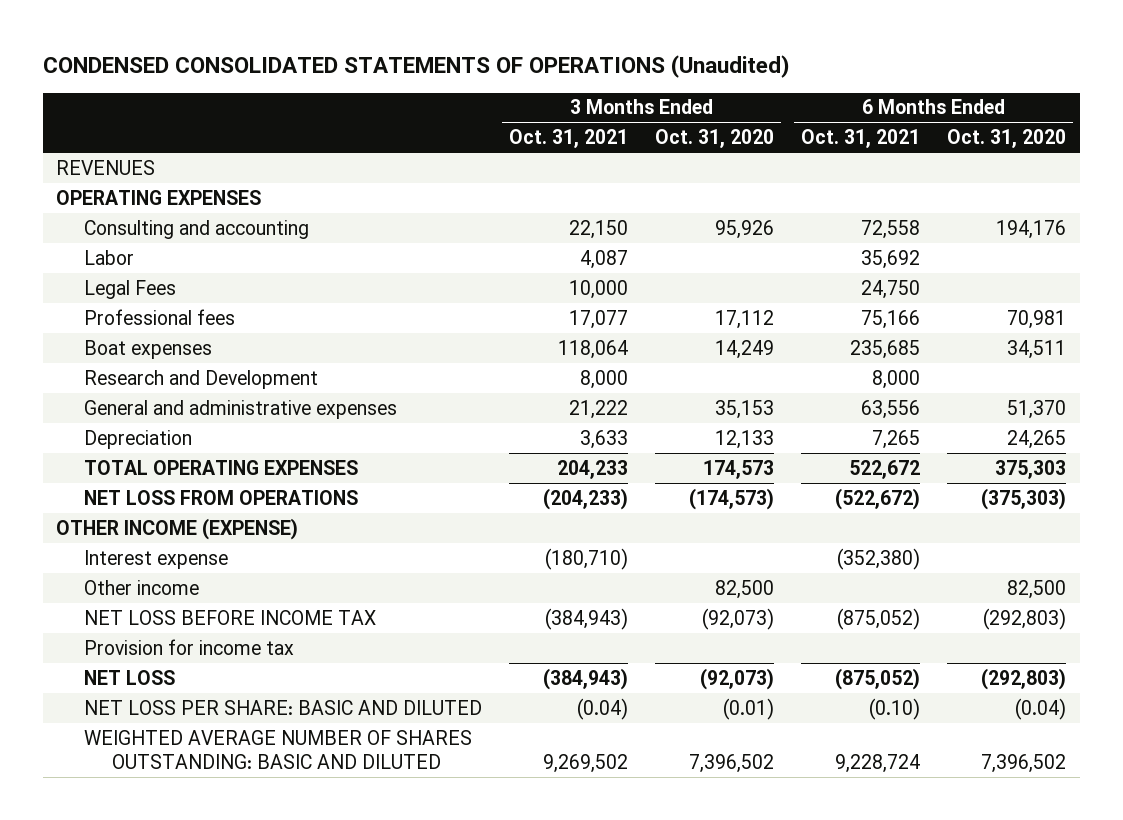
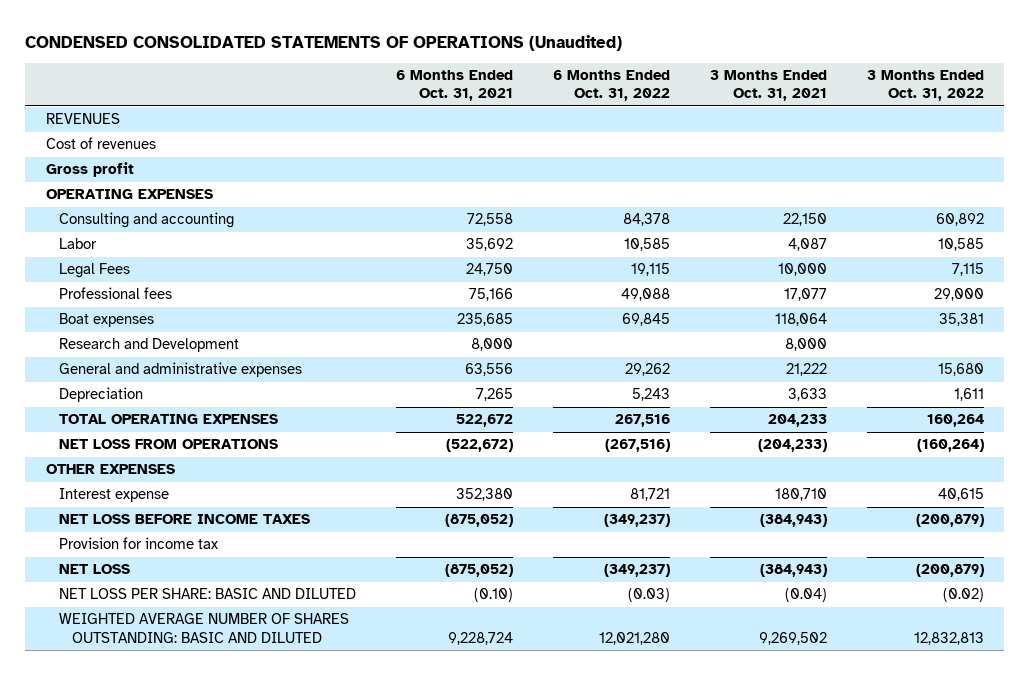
- | 3 Months Ended Oct. 31, 2021 | 3 Months Ended Oct. 31, 2020 | 6 Months Ended Oct. 31, 2021 | 6 Months Ended Oct. 31, 2020
+ | 6 Months Ended Oct. 31, 2021 | 6 Months Ended Oct. 31, 2022 | 3 Months Ended Oct. 31, 2021 | 3 Months Ended Oct. 31, 2022
+ Cost of revenues
+ Gross profit
- OTHER INCOME (EXPENSE)
- Interest expense | (180,710) | | (352,380) |
- Other income | | 82,500 | | 82,500
- NET LOSS BEFORE INCOME TAX | (384,943) | (92,073) | (875,052) | (292,803)
+ OTHER EXPENSES
+ Interest expense | 352,380 | 81,721 | 180,710 | 40,615
+ NET LOSS BEFORE INCOME TAXES | (875,052) | (349,237) | (384,943) | (200,879)

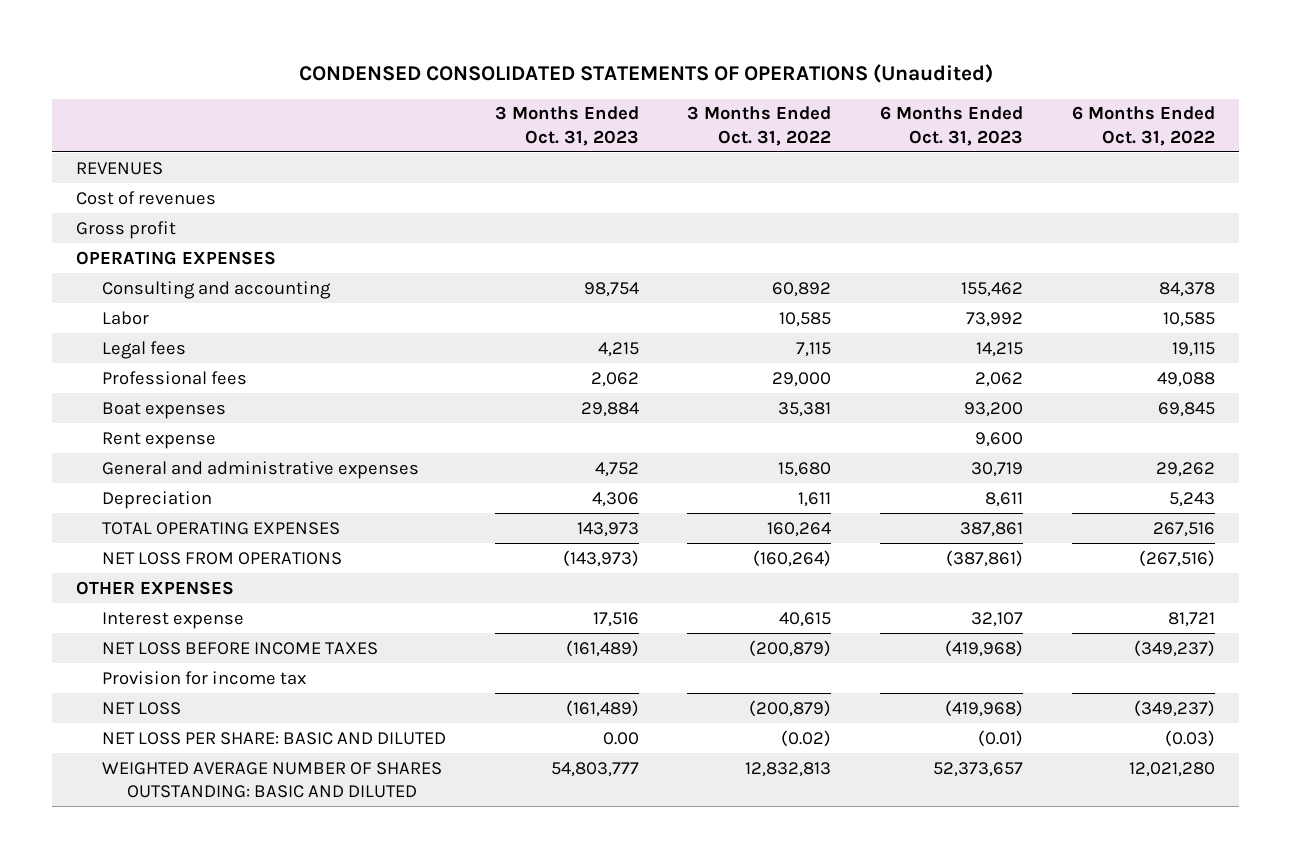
- | 6 Months Ended Oct. 31, 2021 | 6 Months Ended Oct. 31, 2022 | 3 Months Ended Oct. 31, 2021 | 3 Months Ended Oct. 31, 2022
+ | 3 Months Ended Oct. 31, 2023 | 3 Months Ended Oct. 31, 2022 | 6 Months Ended Oct. 31, 2023 | 6 Months Ended Oct. 31, 2022
- Legal Fees | 24,750 | 19,115 | 10,000 | 7,115
+ Legal fees | 4,215 | 7,115 | 14,215 | 19,115
- Research and Development | 8,000 | | 8,000 |
+ Rent expense | | | 9,600 |

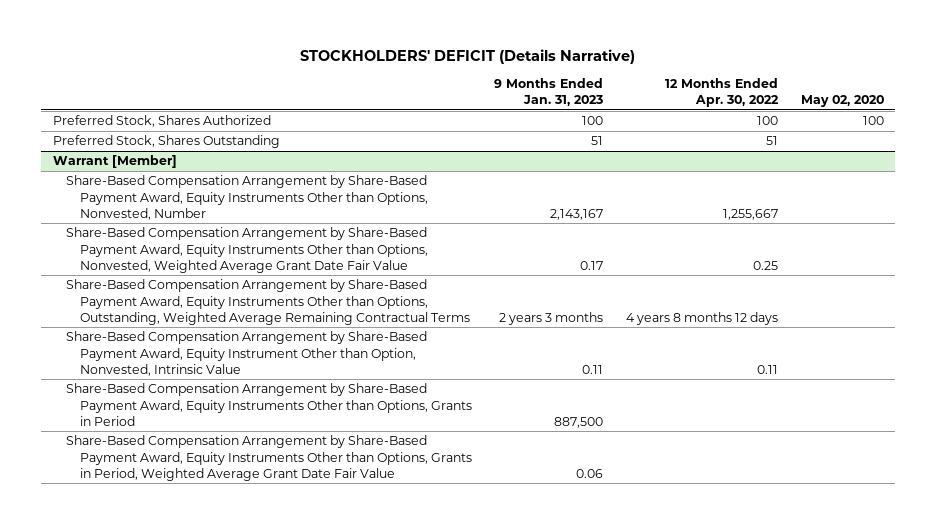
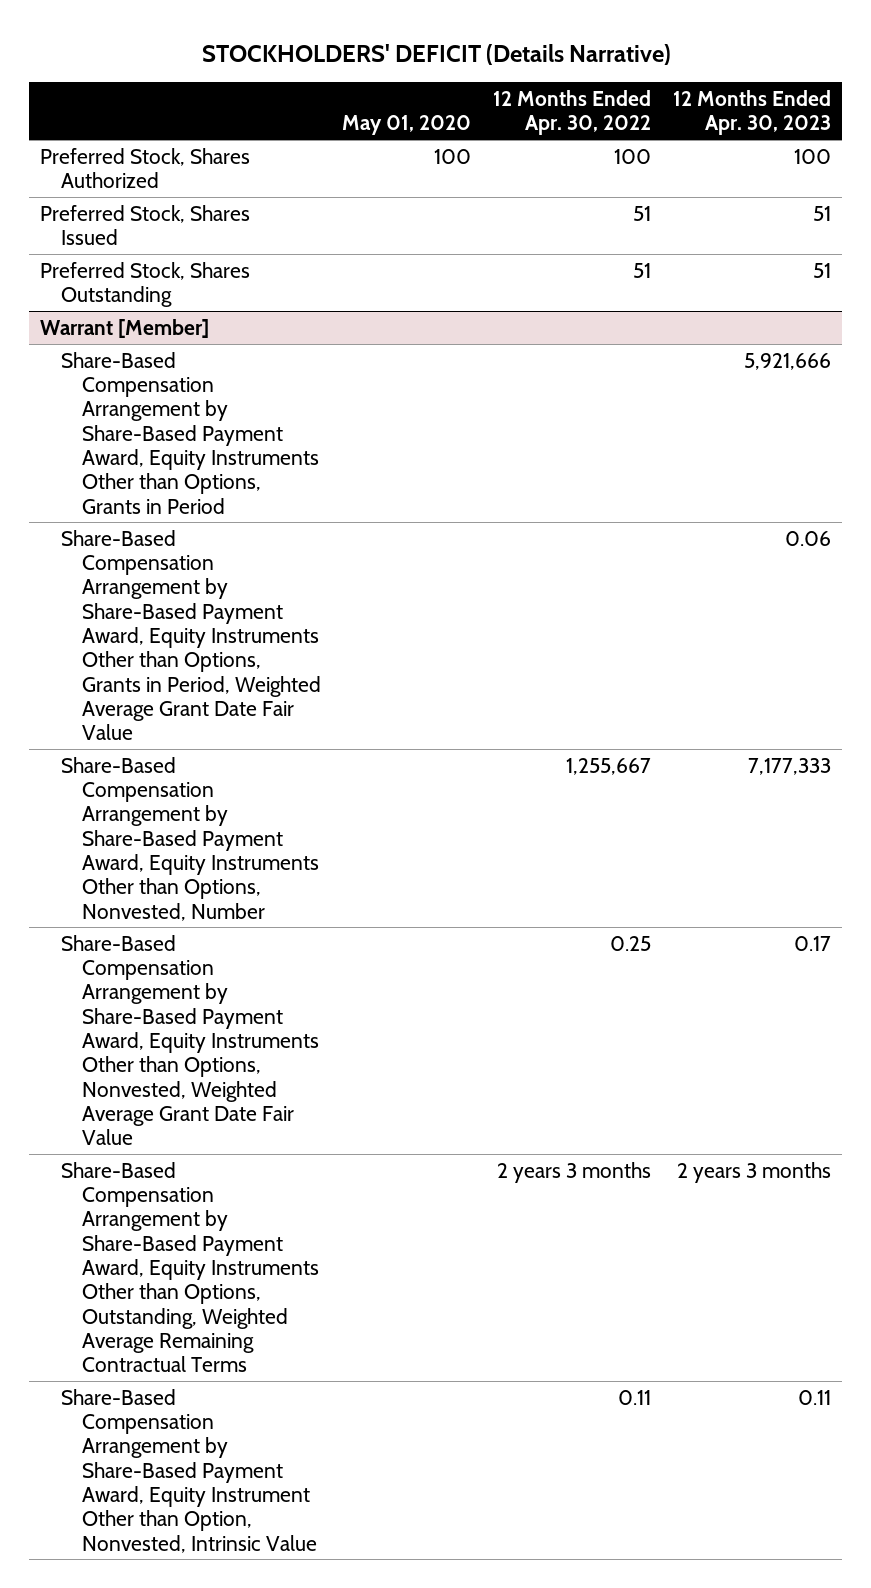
- | 9 Months Ended Jan. 31, 2023 | 12 Months Ended Apr. 30, 2022 | May 02, 2020
+ | May 01, 2020 | 12 Months Ended Apr. 30, 2022 | 12 Months Ended Apr. 30, 2023
+ Preferred Stock, Shares Issued | | 51 | 51
@ Warrant [Member]
moved up: Share-Based Compensation Arrangement by Share-Based Payment Award, Equity Instruments Other than Options, Grants in Period | | | 5,921,666
moved up: Share-Based Compensation Arrangement by Share-Based Payment Award, Equity Instruments Other than Options, Grants in Period, Weighted Average Grant Date Fair Value | | | 0.06
- Share-Based Compensation Arrangement by Share-Based Payment Award, Equity Instruments Other than Options, Outstanding, Weighted Average Remaining Contractual Terms | 2 years 3 months | 4 years 8 months 12 days |
+ Share-Based Compensation Arrangement by Share-Based Payment Award, Equity Instruments Other than Options, Outstanding, Weighted Average Remaining Contractual Terms | | 2 years 3 months | 2 years 3 months

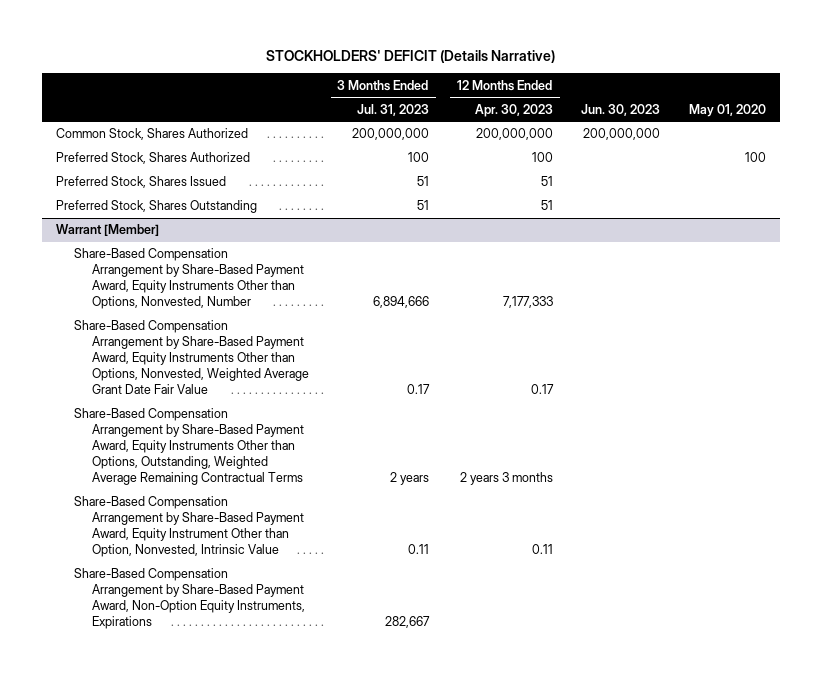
- | May 01, 2020 | 12 Months Ended Apr. 30, 2022 | 12 Months Ended Apr. 30, 2023
+ | 3 Months Ended Jul. 31, 2023 | 12 Months Ended Apr. 30, 2023 | Jun. 30, 2023 | May 01, 2020
+ Common Stock, Shares Authorized | 200,000,000 | 200,000,000 | 200,000,000 |
@ Warrant [Member]
- Share-Based Compensation Arrangement by Share-Based Payment Award, Equity Instruments Other than Options, Grants in Period | | | 5,921,666
- Share-Based Compensation Arrangement by Share-Based Payment Award, Equity Instruments Other than Options, Grants in Period, Weighted Average Grant Date Fair Value | | | 0.06
+ Share-Based Compensation Arrangement by Share-Based Payment Award, Non-Option Equity Instruments, Expirations | 282,667 | | |

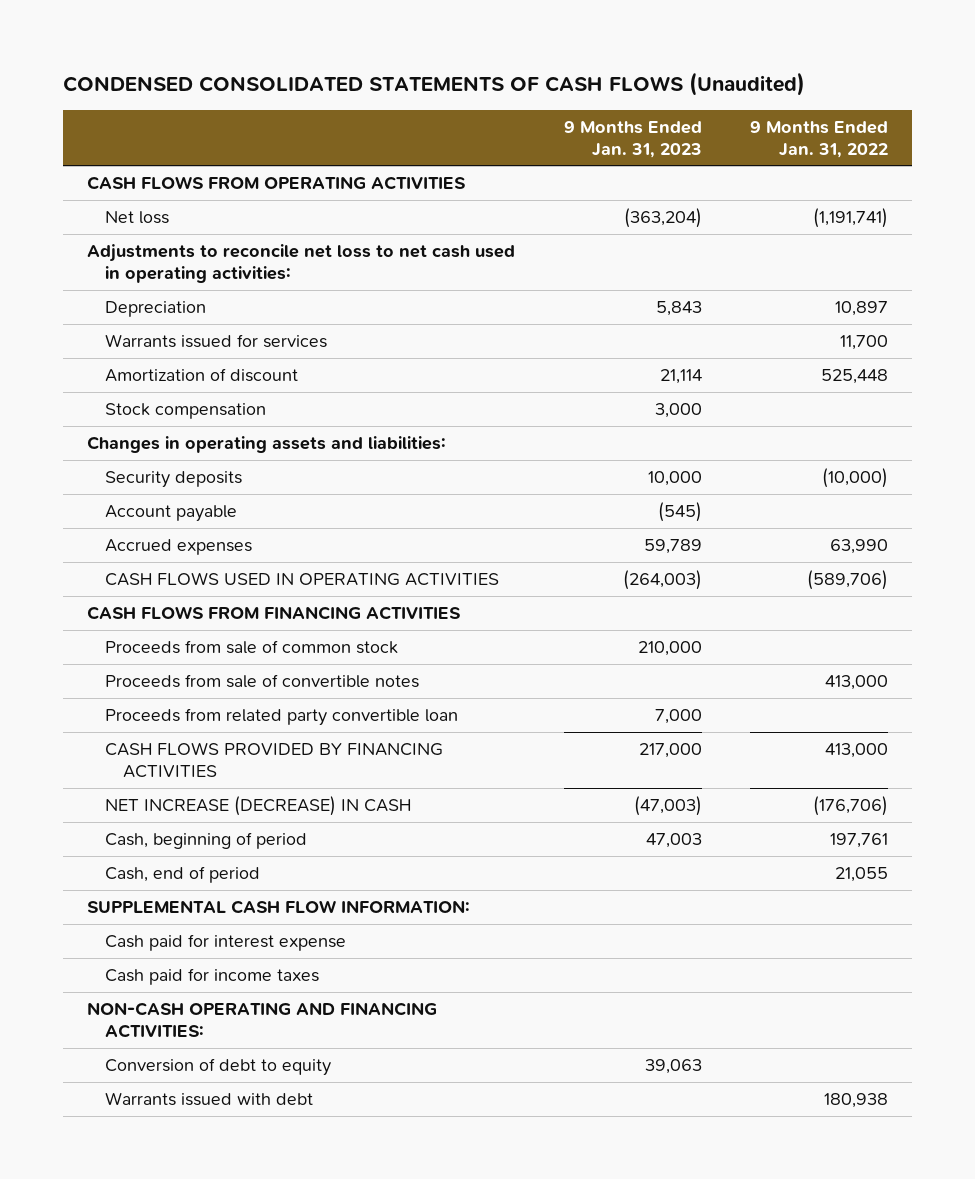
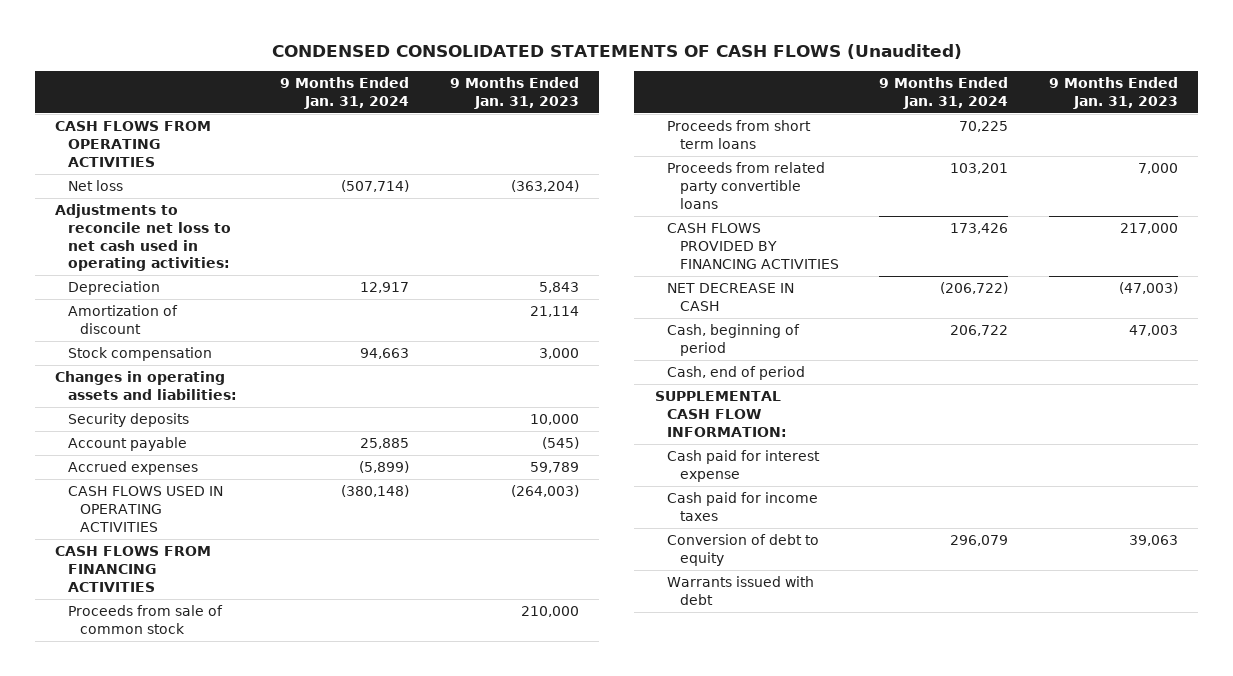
- | 9 Months Ended Jan. 31, 2023 | 9 Months Ended Jan. 31, 2022
+ | 9 Months Ended Jan. 31, 2024 | 9 Months Ended Jan. 31, 2023
- Warrants issued for services | | 11,700
- Proceeds from sale of convertible notes | | 413,000
- Proceeds from related party convertible loan | 7,000 |
+ Proceeds from short term loans | 70,225 |
+ Proceeds from related party convertible loans | 103,201 | 7,000
- NET INCREASE (DECREASE) IN CASH | (47,003) | (176,706)
+ NET DECREASE IN CASH | (206,722) | (47,003)
- NON-CASH OPERATING AND FINANCING ACTIVITIES:

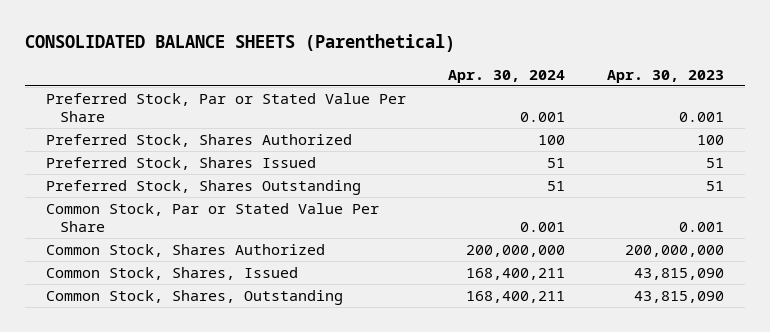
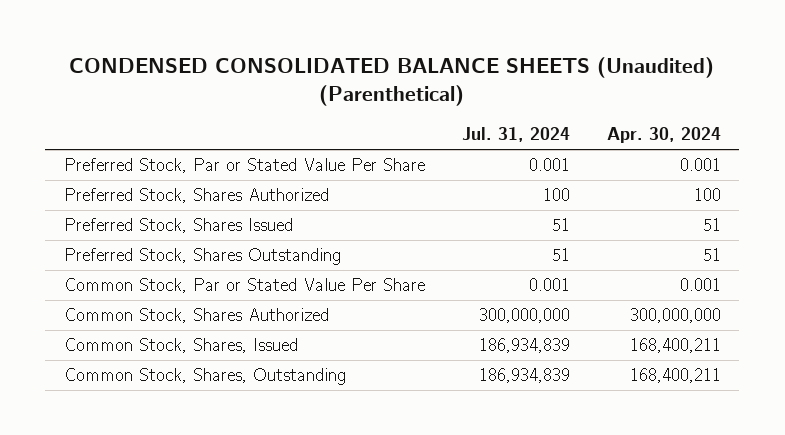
- CONSOLIDATED BALANCE SHEETS (Parenthetical)
+ CONDENSED CONSOLIDATED BALANCE SHEETS (Unaudited) (Parenthetical)
- | Apr. 30, 2024 | Apr. 30, 2023
+ | Jul. 31, 2024 | Apr. 30, 2024
- Common Stock, Shares Authorized | 200,000,000 | 200,000,000
+ Common Stock, Shares Authorized | 300,000,000 | 300,000,000

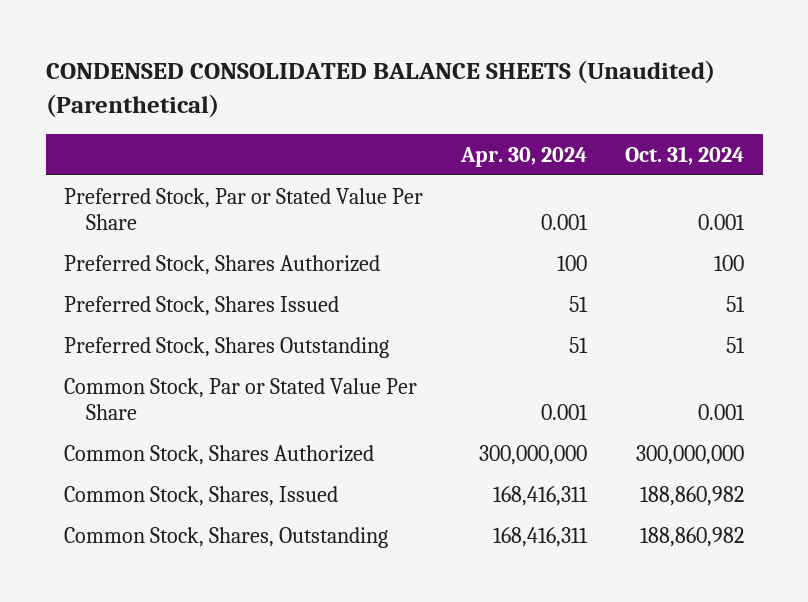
- | Jul. 31, 2024 | Apr. 30, 2024
+ | Apr. 30, 2024 | Oct. 31, 2024
- Common Stock, Shares, Issued | 186,934,839 | 168,400,211
- Common Stock, Shares, Outstanding | 186,934,839 | 168,400,211
+ Common Stock, Shares, Issued | 168,416,311 | 188,860,982
+ Common Stock, Shares, Outstanding | 168,416,311 | 188,860,982

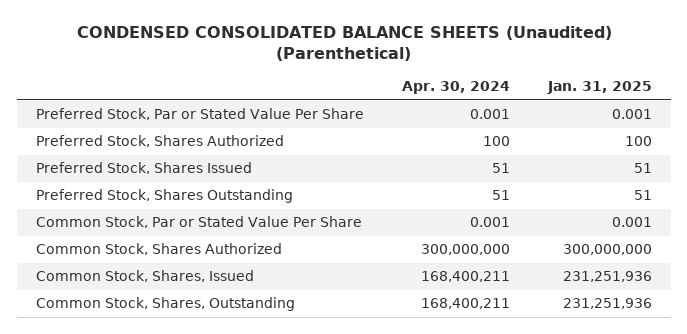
- | Apr. 30, 2024 | Oct. 31, 2024
+ | Apr. 30, 2024 | Jan. 31, 2025
- Common Stock, Shares, Issued | 168,416,311 | 188,860,982
- Common Stock, Shares, Outstanding | 168,416,311 | 188,860,982
+ Common Stock, Shares, Issued | 168,400,211 | 231,251,936
+ Common Stock, Shares, Outstanding | 168,400,211 | 231,251,936

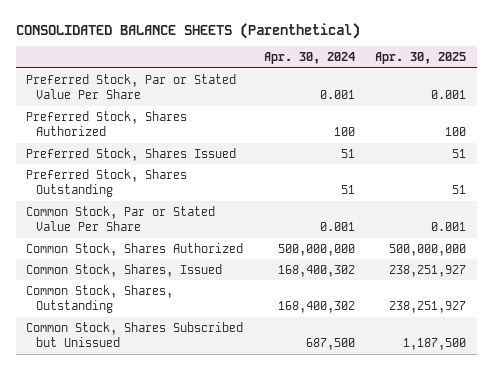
- CONDENSED CONSOLIDATED BALANCE SHEETS (Unaudited) (Parenthetical)
+ CONSOLIDATED BALANCE SHEETS (Parenthetical)
- | Apr. 30, 2024 | Jan. 31, 2025
+ | Apr. 30, 2024 | Apr. 30, 2025
- Common Stock, Shares Authorized | 300,000,000 | 300,000,000
- Common Stock, Shares, Issued | 168,400,211 | 231,251,936
- Common Stock, Shares, Outstanding | 168,400,211 | 231,251,936
+ Common Stock, Shares Authorized | 500,000,000 | 500,000,000
+ Common Stock, Shares, Issued | 168,400,302 | 238,251,927
+ Common Stock, Shares, Outstanding | 168,400,302 | 238,251,927
+ Common Stock, Shares Subscribed but Unissued | 687,500 | 1,187,500

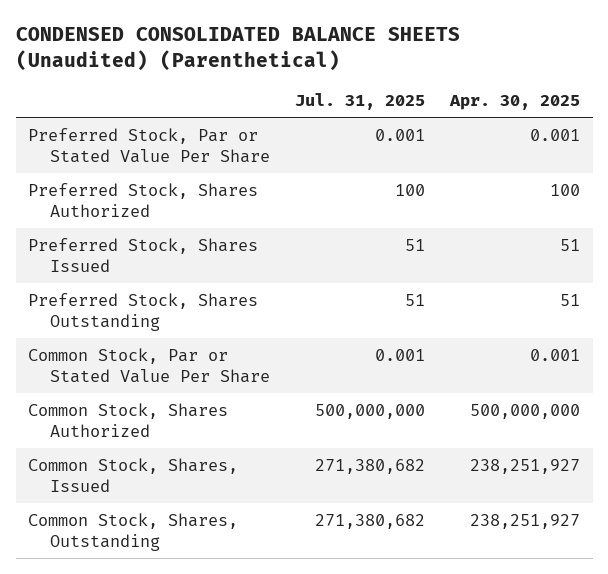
- CONSOLIDATED BALANCE SHEETS (Parenthetical)
+ CONDENSED CONSOLIDATED BALANCE SHEETS (Unaudited) (Parenthetical)
- | Apr. 30, 2024 | Apr. 30, 2025
+ | Jul. 31, 2025 | Apr. 30, 2025
- Common Stock, Shares Subscribed but Unissued | 687,500 | 1,187,500

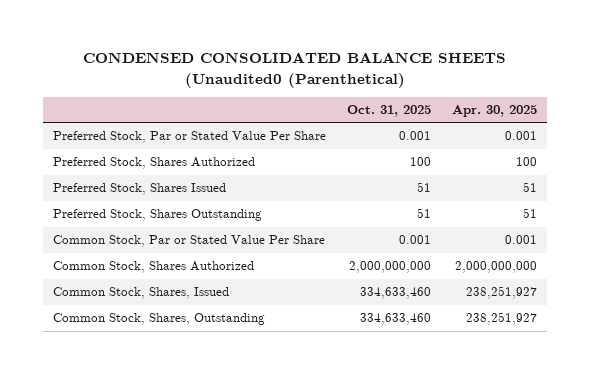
- CONDENSED CONSOLIDATED BALANCE SHEETS (Unaudited) (Parenthetical)
+ CONDENSED CONSOLIDATED BALANCE SHEETS (Unaudited0 (Parenthetical)
- | Jul. 31, 2025 | Apr. 30, 2025
+ | Oct. 31, 2025 | Apr. 30, 2025
- Common Stock, Shares Authorized | 500,000,000 | 500,000,000
+ Common Stock, Shares Authorized | 2,000,000,000 | 2,000,000,000

